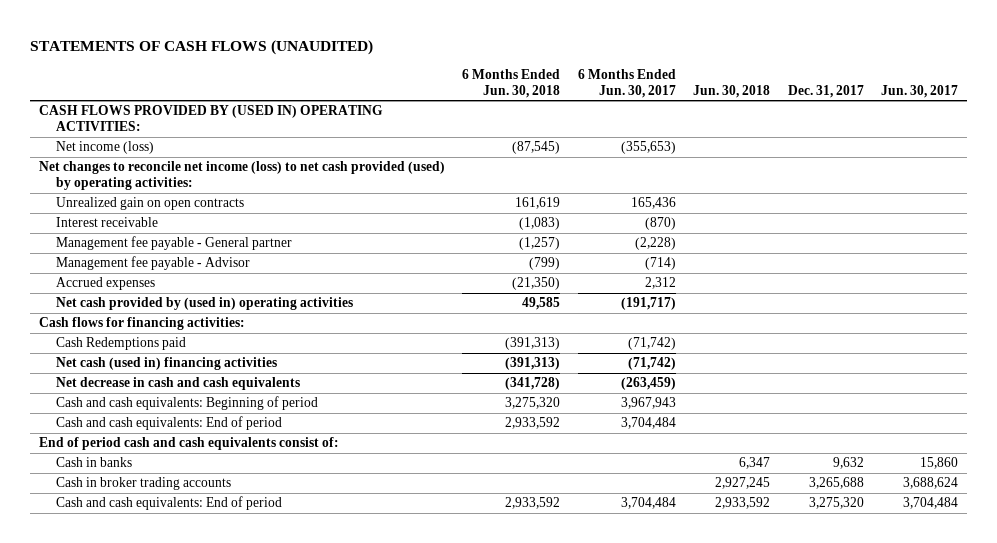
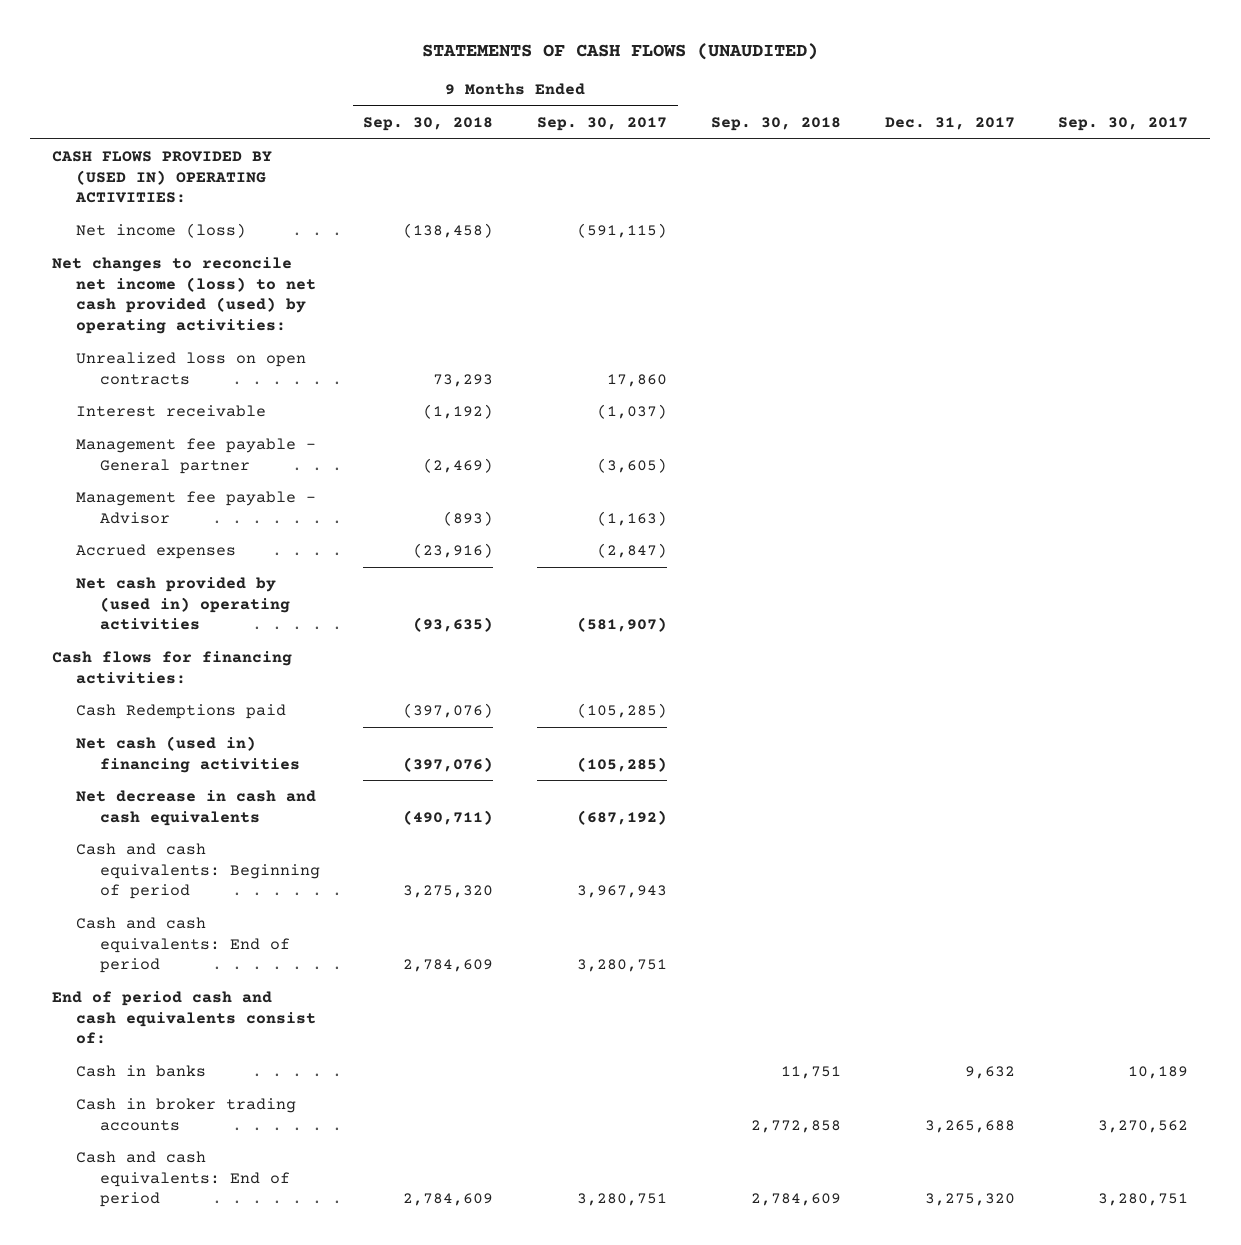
- | 6 Months Ended Jun. 30, 2018 | 6 Months Ended Jun. 30, 2017 | Jun. 30, 2018 | Dec. 31, 2017 | Jun. 30, 2017
+ | 9 Months Ended Sep. 30, 2018 | 9 Months Ended Sep. 30, 2017 | Sep. 30, 2018 | Dec. 31, 2017 | Sep. 30, 2017
- Unrealized gain on open contracts | 161,619 | 165,436 | | |
+ Unrealized loss on open contracts | 73,293 | 17,860 | | |

